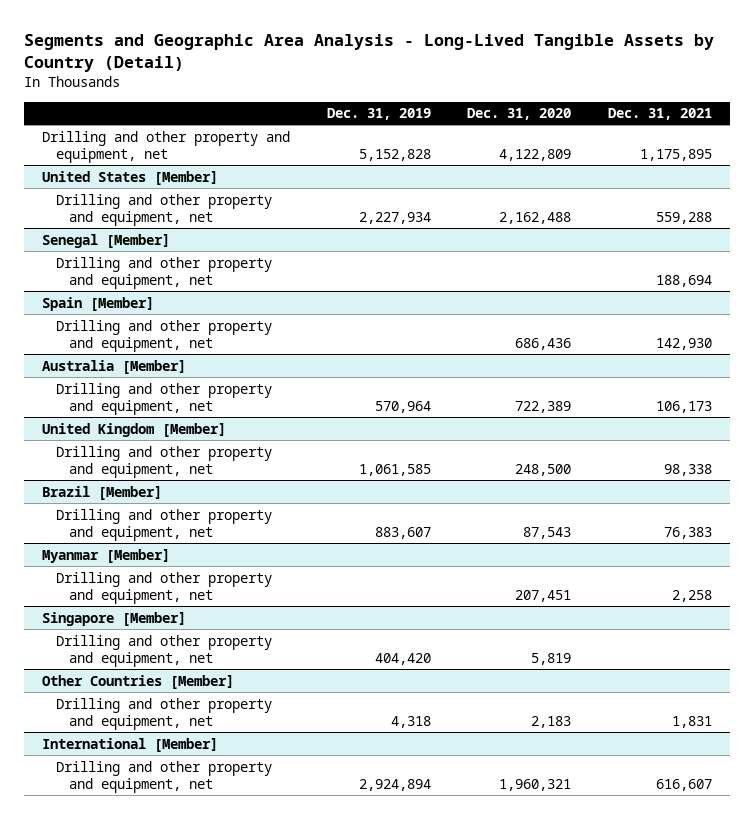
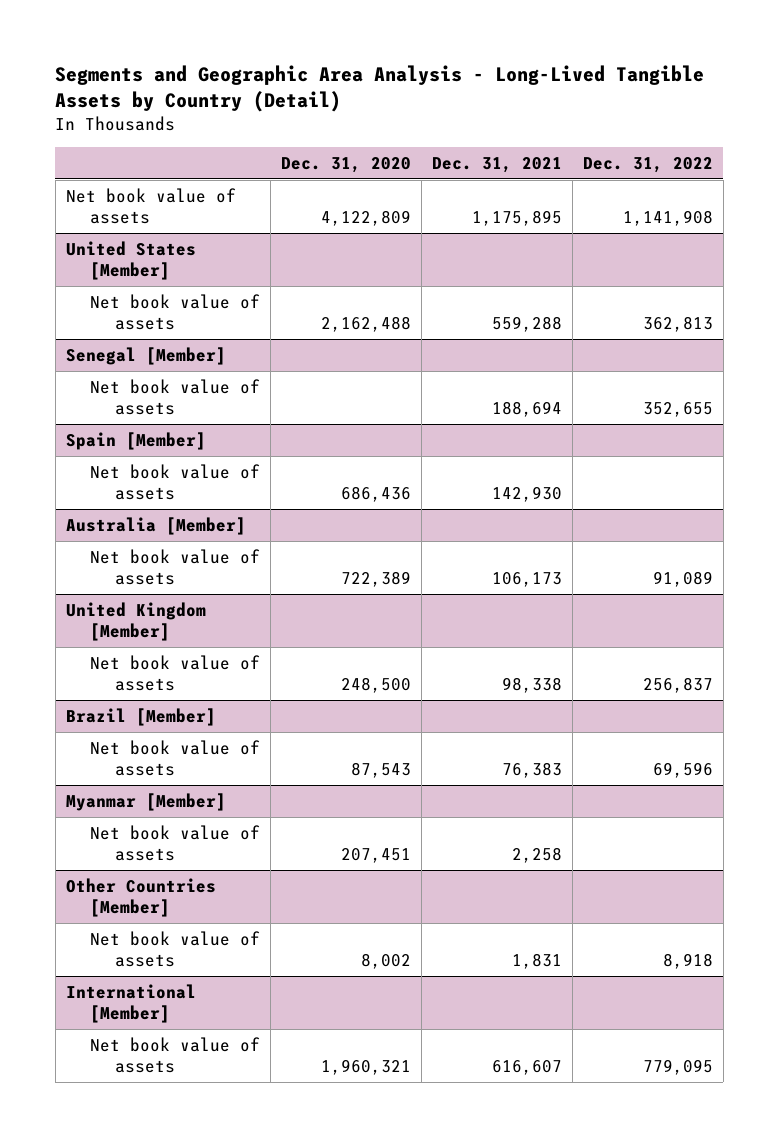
- | Dec. 31, 2019 | Dec. 31, 2020 | Dec. 31, 2021
+ | Dec. 31, 2020 | Dec. 31, 2021 | Dec. 31, 2022
- Drilling and other property and equipment, net | 5,152,828 | 4,122,809 | 1,175,895
+ Net book value of assets | 4,122,809 | 1,175,895 | 1,141,908
@ United States [Member]
- Drilling and other property and equipment, net | 2,227,934 | 2,162,488 | 559,288
+ Net book value of assets | 2,162,488 | 559,288 | 362,813
@ Senegal [Member]
- Drilling and other property and equipment, net | | | 188,694
+ Net book value of assets | | 188,694 | 352,655
@ Spain [Member]
- Drilling and other property and equipment, net | | 686,436 | 142,930
+ Net book value of assets | 686,436 | 142,930 |
@ Australia [Member]
- Drilling and other property and equipment, net | 570,964 | 722,389 | 106,173
+ Net book value of assets | 722,389 | 106,173 | 91,089
@ United Kingdom [Member]
- Drilling and other property and equipment, net | 1,061,585 | 248,500 | 98,338
+ Net book value of assets | 248,500 | 98,338 | 256,837
@ Brazil [Member]
- Drilling and other property and equipment, net | 883,607 | 87,543 | 76,383
+ Net book value of assets | 87,543 | 76,383 | 69,596
@ Myanmar [Member]
- Drilling and other property and equipment, net | | 207,451 | 2,258
- Singapore [Member]
- Drilling and other property and equipment, net | 404,420 | 5,819 |
@ Myanmar [Member]
+ Net book value of assets | 207,451 | 2,258 |
@ Other Countries [Member]
- Drilling and other property and equipment, net | 4,318 | 2,183 | 1,831
+ Net book value of assets | 8,002 | 1,831 | 8,918
@ International [Member]
- Drilling and other property and equipment, net | 2,924,894 | 1,960,321 | 616,607
+ Net book value of assets | 1,960,321 | 616,607 | 779,095

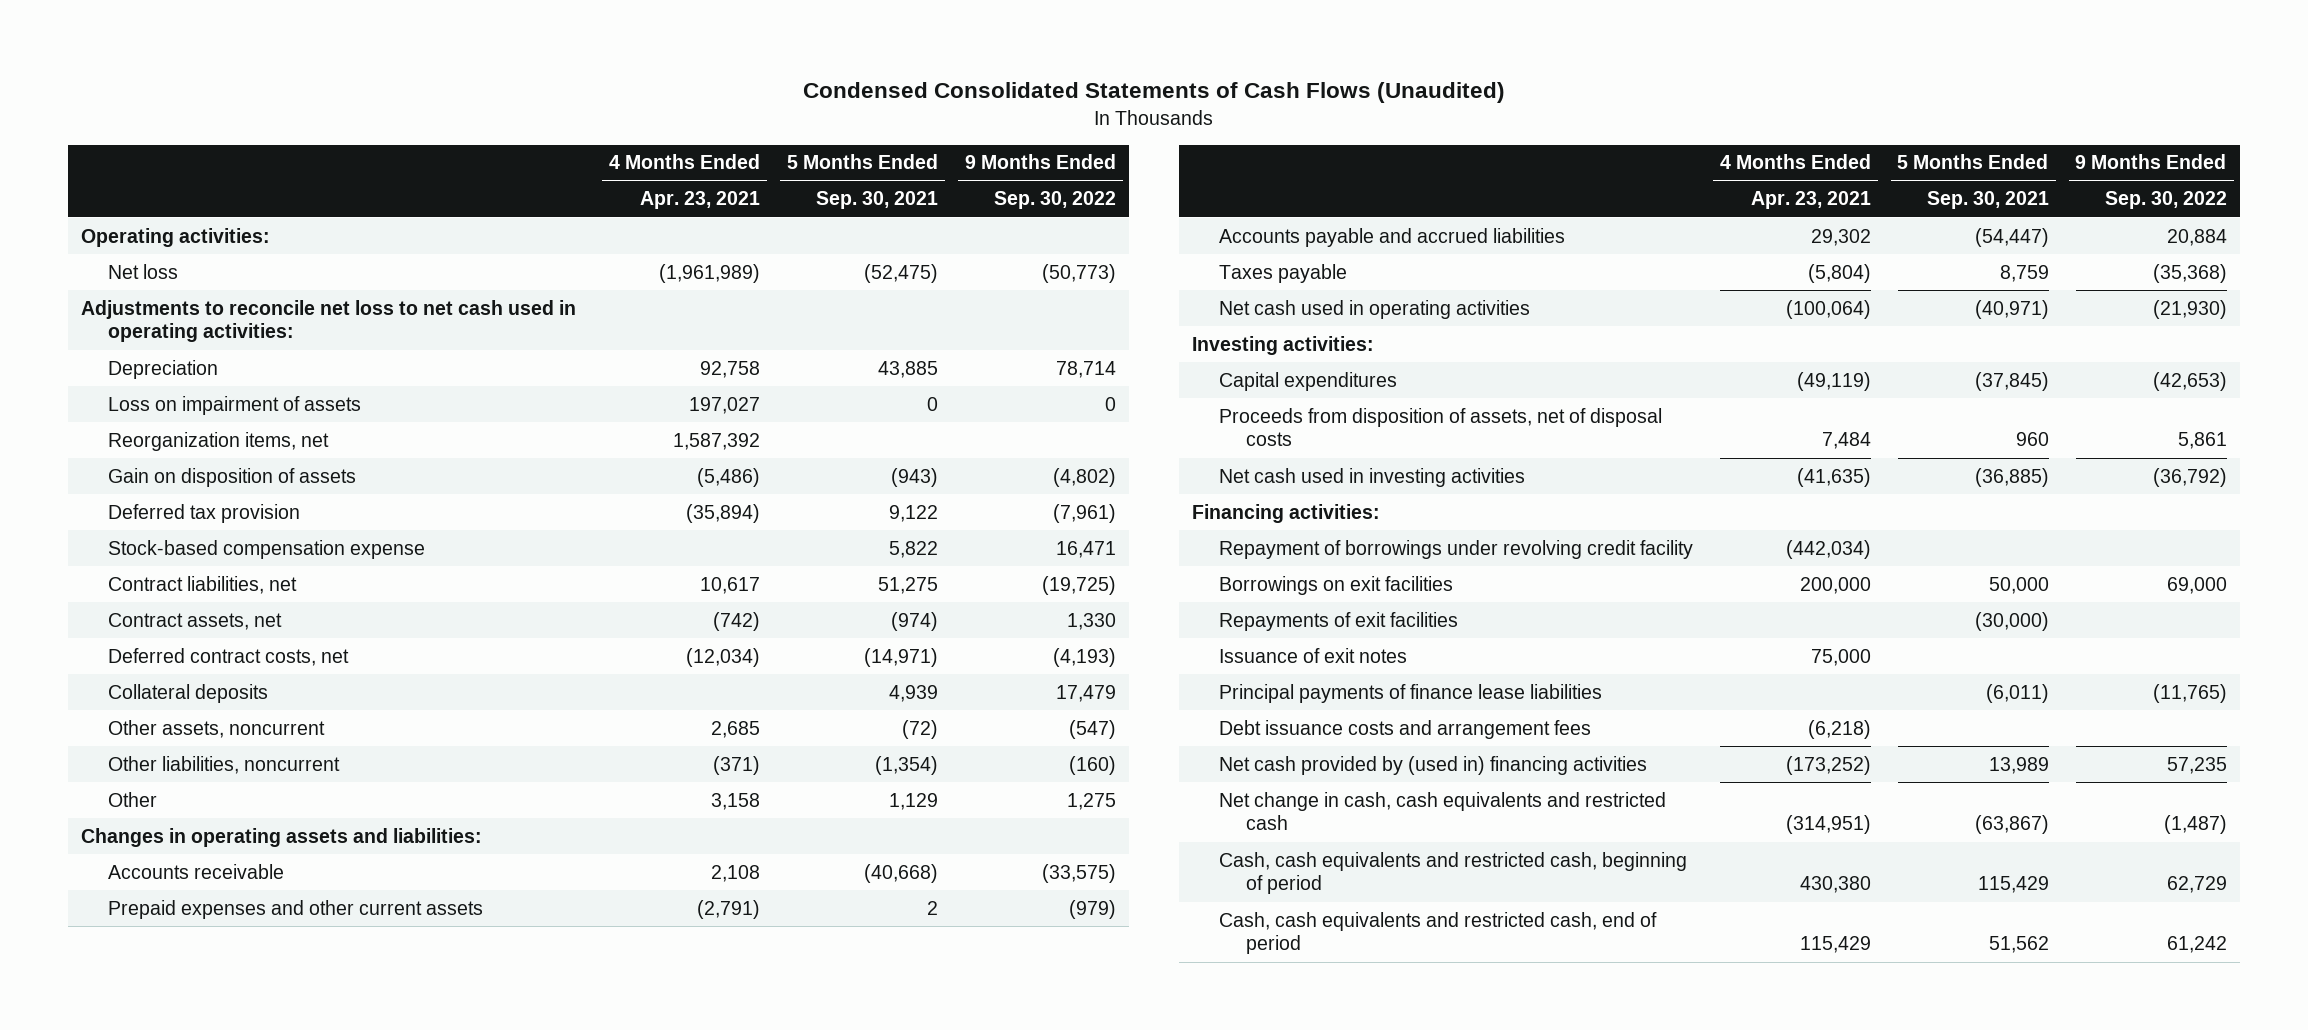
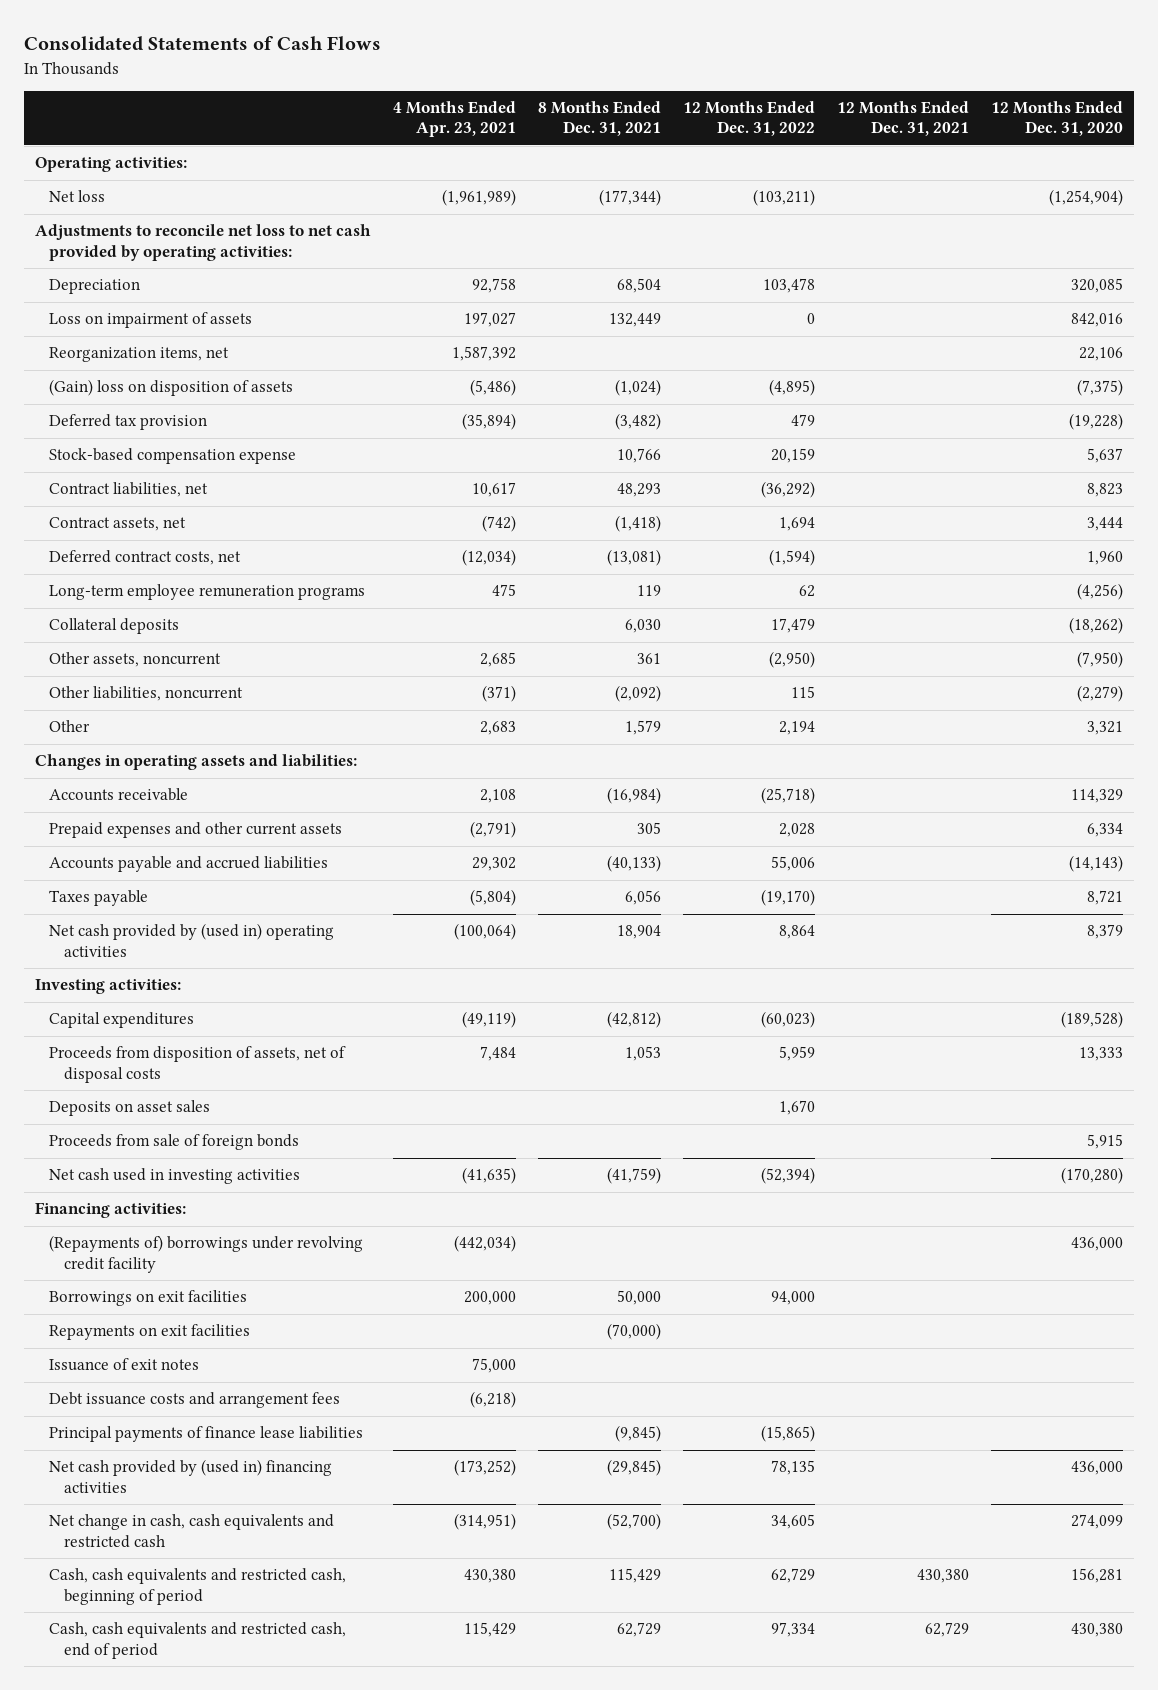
- Condensed Consolidated Statements of Cash Flows (Unaudited)
+ Consolidated Statements of Cash Flows
- | 4 Months Ended Apr. 23, 2021 | 5 Months Ended Sep. 30, 2021 | 9 Months Ended Sep. 30, 2022
+ | 4 Months Ended Apr. 23, 2021 | 8 Months Ended Dec. 31, 2021 | 12 Months Ended Dec. 31, 2022 | 12 Months Ended Dec. 31, 2021 | 12 Months Ended Dec. 31, 2020
- Adjustments to reconcile net loss to net cash used in operating activities:
+ Adjustments to reconcile net loss to net cash provided by operating activities:
- Gain on disposition of assets | (5,486) | (943) | (4,802)
+ (Gain) loss on disposition of assets | (5,486) | (1,024) | (4,895) | | (7,375)
+ Long-term employee remuneration programs | 475 | 119 | 62 | | (4,256)
- Other | 3,158 | 1,129 | 1,275
+ Other | 2,683 | 1,579 | 2,194 | | 3,321
- Net cash used in operating activities | (100,064) | (40,971) | (21,930)
+ Net cash provided by (used in) operating activities | (100,064) | 18,904 | 8,864 | | 8,379
+ Deposits on asset sales | | | 1,670 | |
+ Proceeds from sale of foreign bonds | | | | | 5,915
- Repayment of borrowings under revolving credit facility | (442,034) | |
+ (Repayments of) borrowings under revolving credit facility | (442,034) | | | | 436,000
- Repayments of exit facilities | | (30,000) |
+ Repayments on exit facilities | | (70,000) | | |
moved down: Principal payments of finance lease liabilities | | (9,845) | (15,865) | |

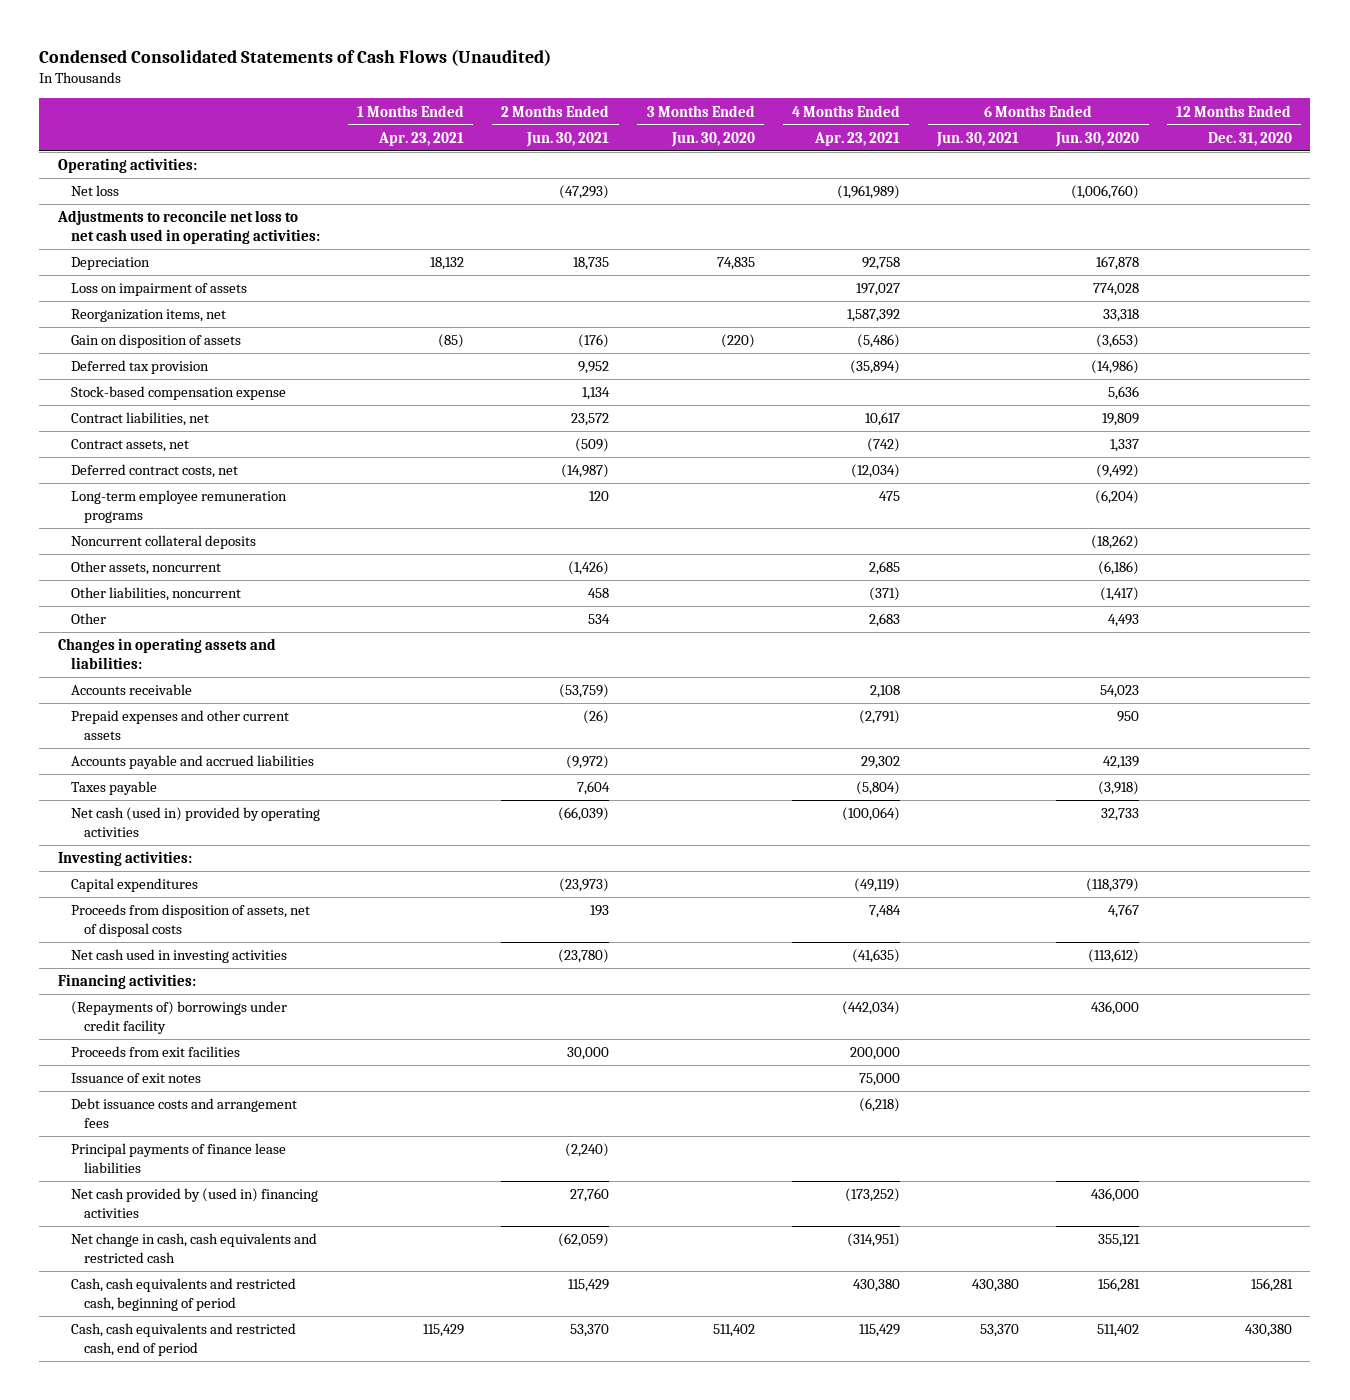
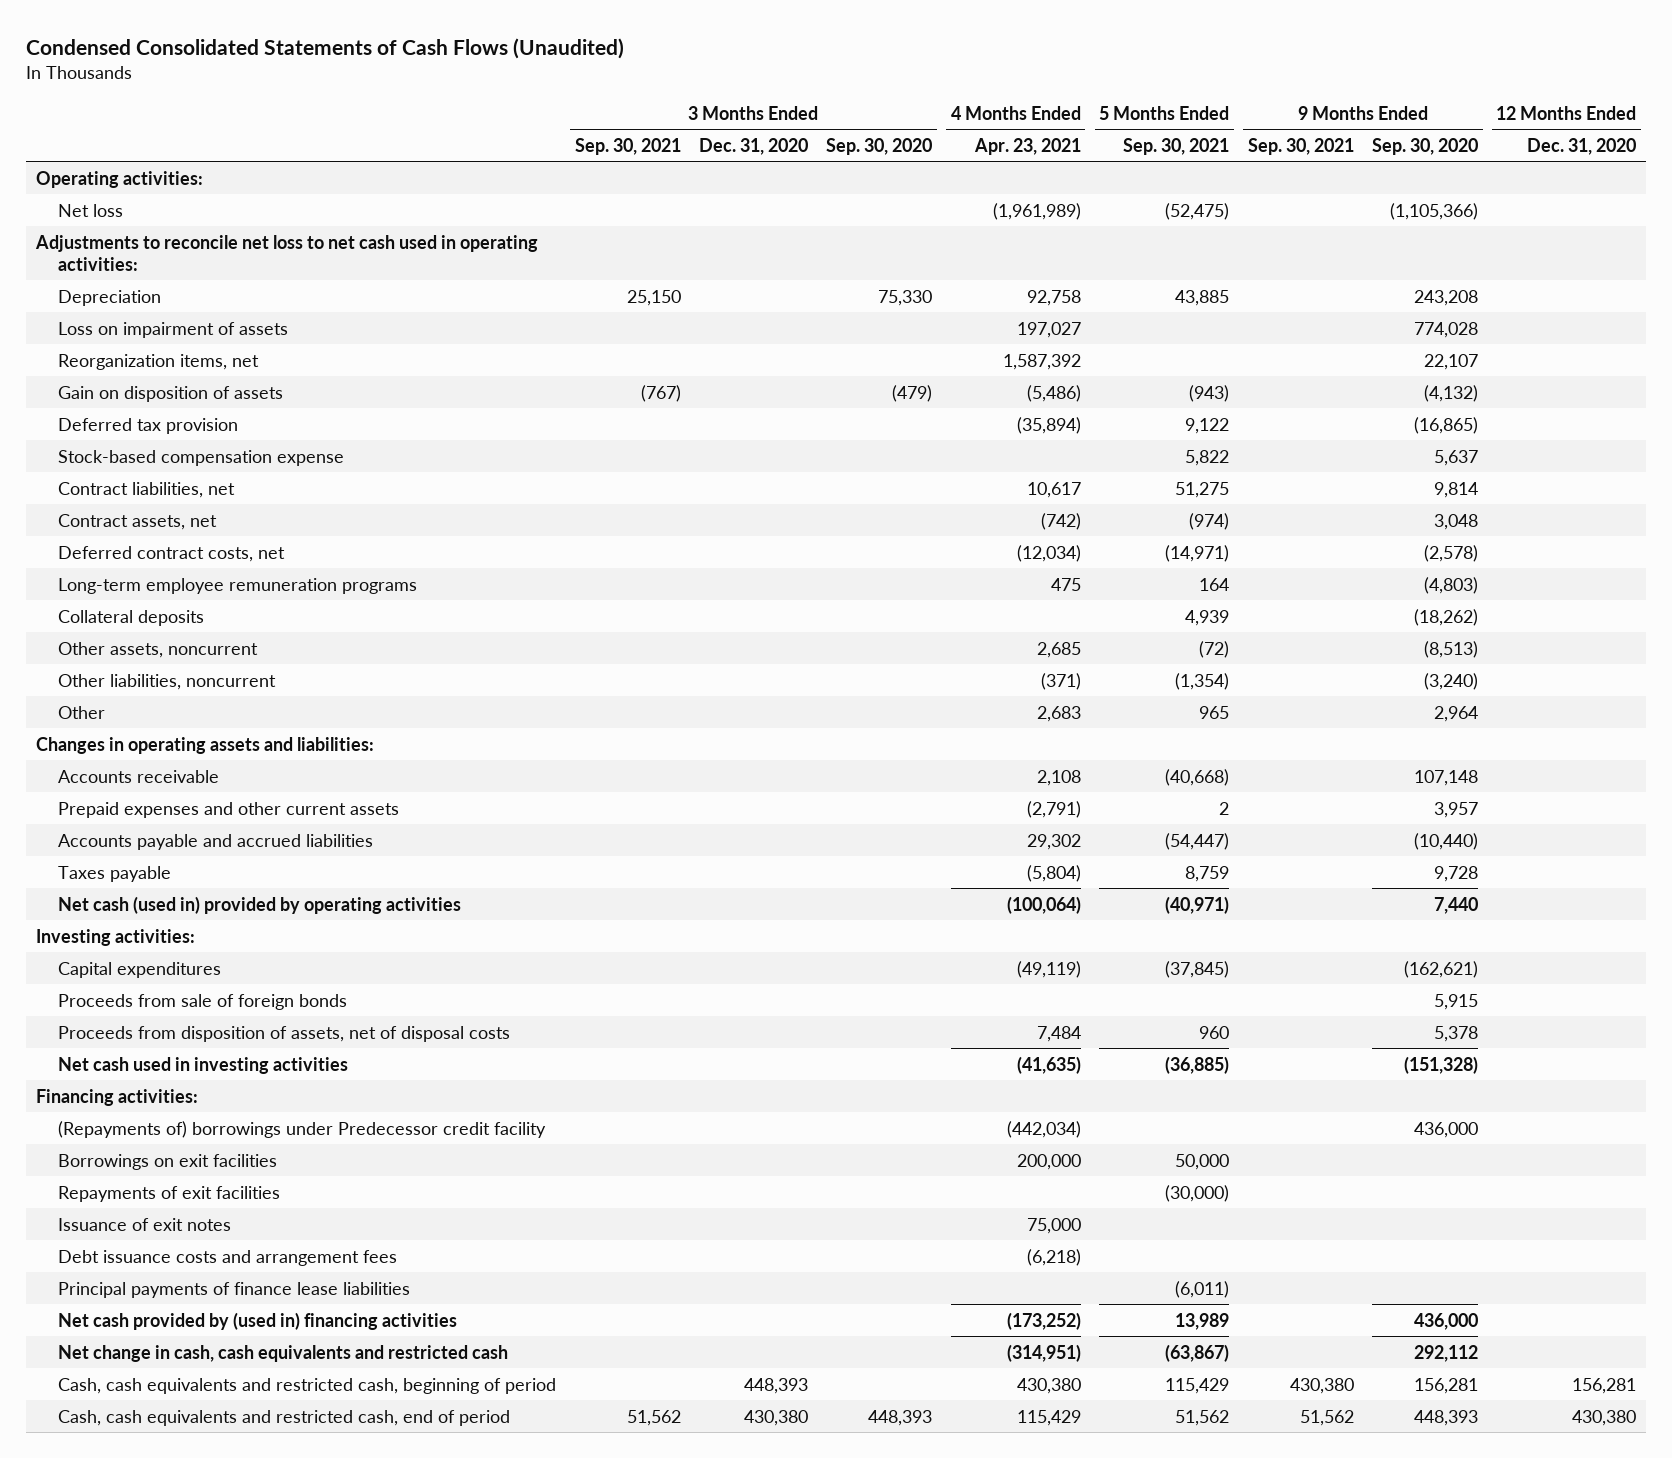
- | 1 Months Ended Apr. 23, 2021 | 2 Months Ended Jun. 30, 2021 | 3 Months Ended Jun. 30, 2020 | 4 Months Ended Apr. 23, 2021 | 6 Months Ended Jun. 30, 2021 | 6 Months Ended Jun. 30, 2020 | 12 Months Ended Dec. 31, 2020
+ | 3 Months Ended Sep. 30, 2021 | 3 Months Ended Dec. 31, 2020 | 3 Months Ended Sep. 30, 2020 | 4 Months Ended Apr. 23, 2021 | 5 Months Ended Sep. 30, 2021 | 9 Months Ended Sep. 30, 2021 | 9 Months Ended Sep. 30, 2020 | 12 Months Ended Dec. 31, 2020
- Noncurrent collateral deposits | | | | | | (18,262) |
+ Collateral deposits | | | | | 4,939 | | (18,262) |
+ Proceeds from sale of foreign bonds | | | | | | | 5,915 |
- (Repayments of) borrowings under credit facility | | | | (442,034) | | 436,000 |
- Proceeds from exit facilities | | 30,000 | | 200,000 | | |
+ (Repayments of) borrowings under Predecessor credit facility | | | | (442,034) | | | 436,000 |
+ Borrowings on exit facilities | | | | 200,000 | 50,000 | | |
+ Repayments of exit facilities | | | | | (30,000) | | |

